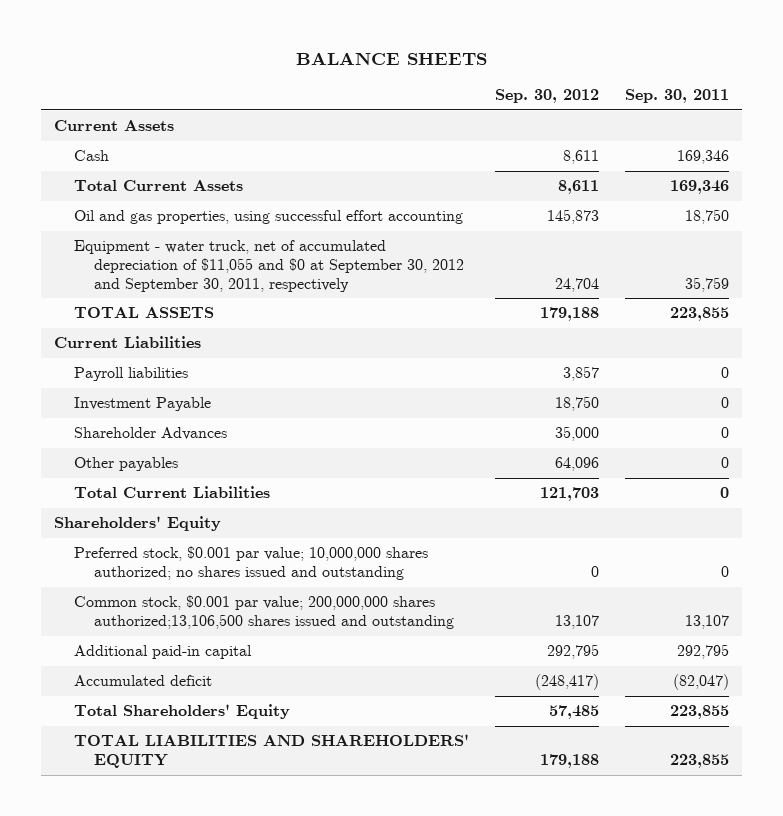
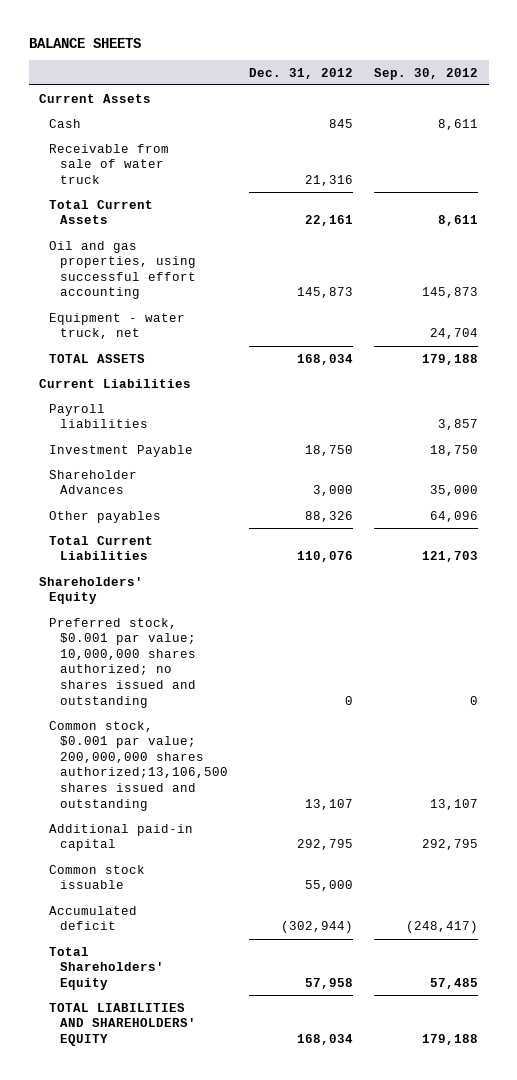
- | Sep. 30, 2012 | Sep. 30, 2011
+ | Dec. 31, 2012 | Sep. 30, 2012
+ Receivable from sale of water truck | 21,316 |
- Equipment - water truck, net of accumulated depreciation of $11,055 and $0 at September 30, 2012 and September 30, 2011, respectively | 24,704 | 35,759
+ Equipment - water truck, net | | 24,704
+ Common stock issuable | 55,000 |

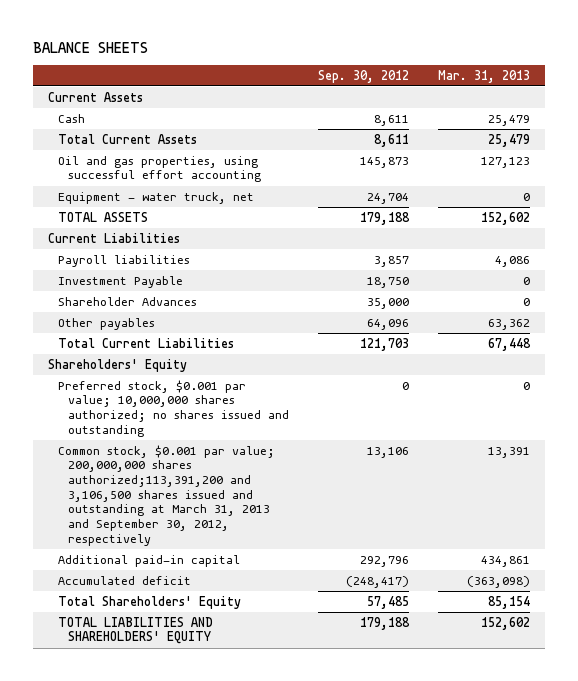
- | Dec. 31, 2012 | Sep. 30, 2012
+ | Sep. 30, 2012 | Mar. 31, 2013
- Receivable from sale of water truck | 21,316 |
- Common stock, $0.001 par value; 200,000,000 shares authorized;13,106,500 shares issued and outstanding | 13,107 | 13,107
- Additional paid-in capital | 292,795 | 292,795
- Common stock issuable | 55,000 |
+ Common stock, $0.001 par value; 200,000,000 shares authorized;113,391,200 and 3,106,500 shares issued and outstanding at March 31, 2013 and September 30, 2012, respectively | 13,106 | 13,391
+ Additional paid-in capital | 292,796 | 434,861

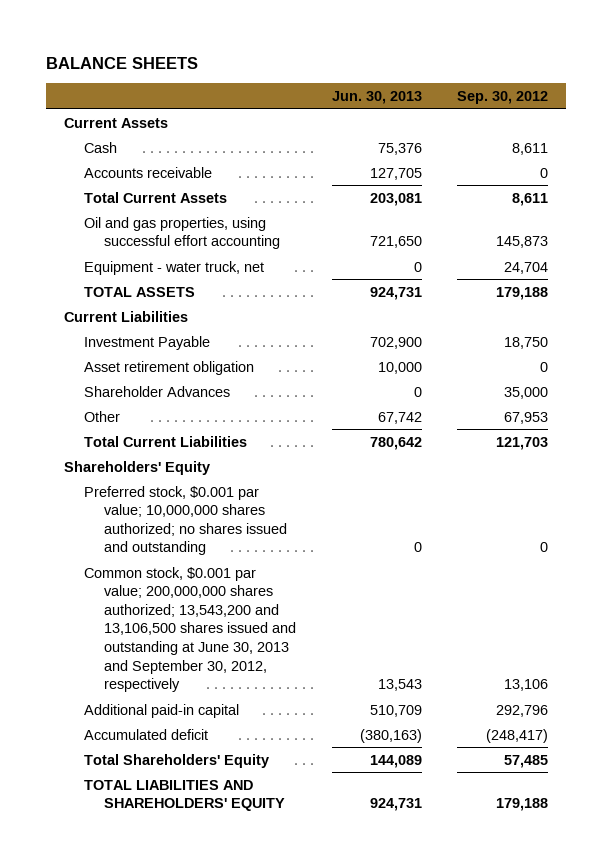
- | Sep. 30, 2012 | Mar. 31, 2013
+ | Jun. 30, 2013 | Sep. 30, 2012
+ Accounts receivable | 127,705 | 0
- Payroll liabilities | 3,857 | 4,086
+ Asset retirement obligation | 10,000 | 0
- Other payables | 64,096 | 63,362
+ Other | 67,742 | 67,953
- Common stock, $0.001 par value; 200,000,000 shares authorized;113,391,200 and 3,106,500 shares issued and outstanding at March 31, 2013 and September 30, 2012, respectively | 13,106 | 13,391
+ Common stock, $0.001 par value; 200,000,000 shares authorized; 13,543,200 and 13,106,500 shares issued and outstanding at June 30, 2013 and September 30, 2012, respectively | 13,543 | 13,106

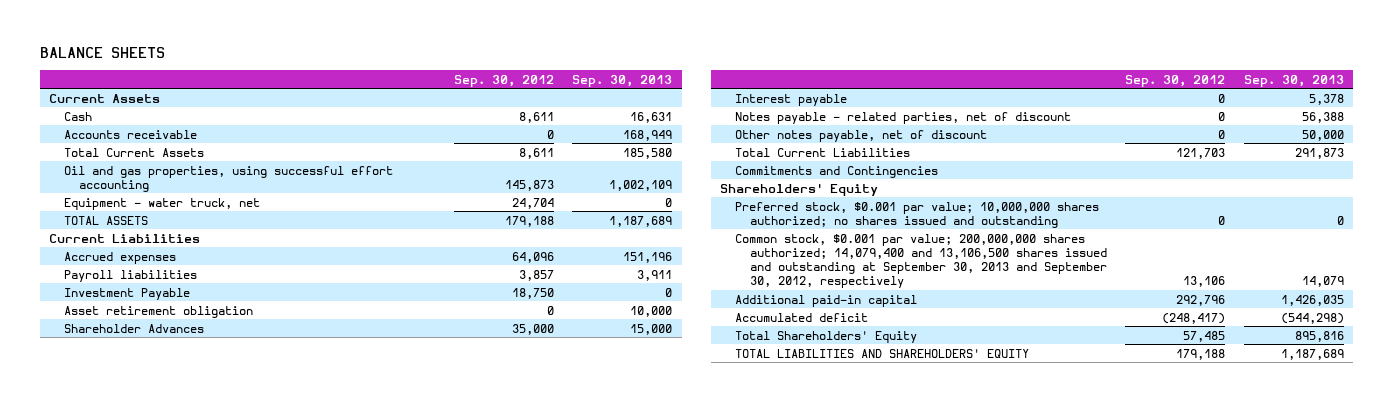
- | Jun. 30, 2013 | Sep. 30, 2012
+ | Sep. 30, 2012 | Sep. 30, 2013
+ Accrued expenses | 64,096 | 151,196
+ Payroll liabilities | 3,857 | 3,911
- Other | 67,742 | 67,953
+ Interest payable | 0 | 5,378
+ Notes payable - related parties, net of discount | 0 | 56,388
+ Other notes payable, net of discount | 0 | 50,000
+ Commitments and Contingencies
- Common stock, $0.001 par value; 200,000,000 shares authorized; 13,543,200 and 13,106,500 shares issued and outstanding at June 30, 2013 and September 30, 2012, respectively | 13,543 | 13,106
+ Common stock, $0.001 par value; 200,000,000 shares authorized; 14,079,400 and 13,106,500 shares issued and outstanding at September 30, 2013 and September 30, 2012, respectively | 13,106 | 14,079

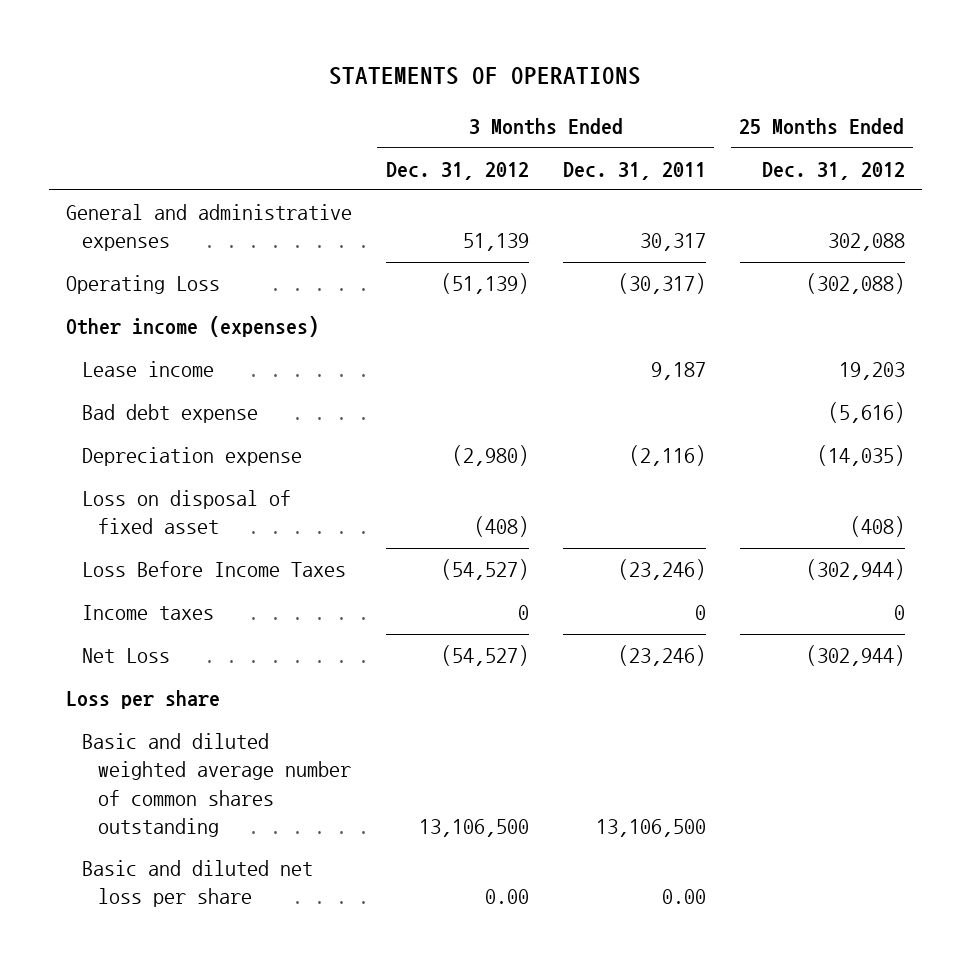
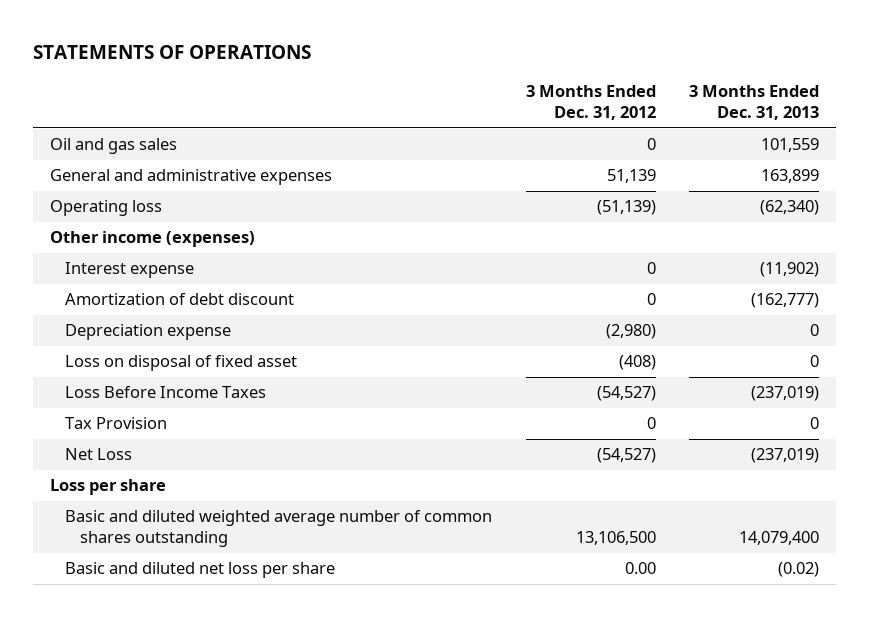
- | 3 Months Ended Dec. 31, 2012 | 3 Months Ended Dec. 31, 2011 | 25 Months Ended Dec. 31, 2012
+ | 3 Months Ended Dec. 31, 2012 | 3 Months Ended Dec. 31, 2013
+ Oil and gas sales | 0 | 101,559
- Operating Loss | (51,139) | (30,317) | (302,088)
+ Operating loss | (51,139) | (62,340)
- Lease income | | 9,187 | 19,203
- Bad debt expense | | | (5,616)
+ Interest expense | 0 | (11,902)
+ Amortization of debt discount | 0 | (162,777)
- Income taxes | 0 | 0 | 0
+ Tax Provision | 0 | 0

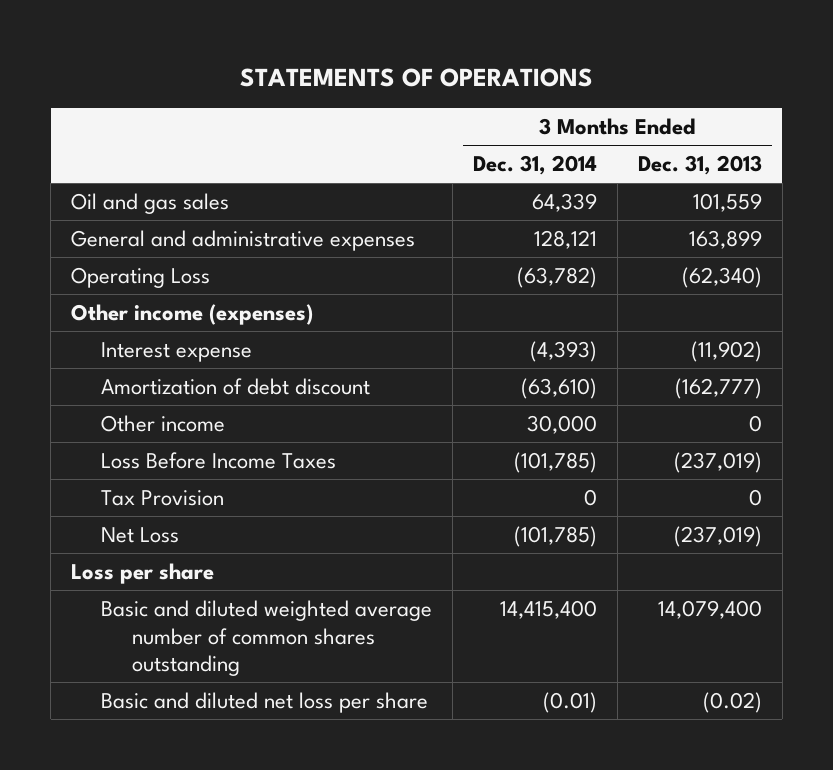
- | 3 Months Ended Dec. 31, 2012 | 3 Months Ended Dec. 31, 2013
+ | 3 Months Ended Dec. 31, 2014 | 3 Months Ended Dec. 31, 2013
- Operating loss | (51,139) | (62,340)
+ Operating Loss | (63,782) | (62,340)
- Depreciation expense | (2,980) | 0
- Loss on disposal of fixed asset | (408) | 0
+ Other income | 30,000 | 0

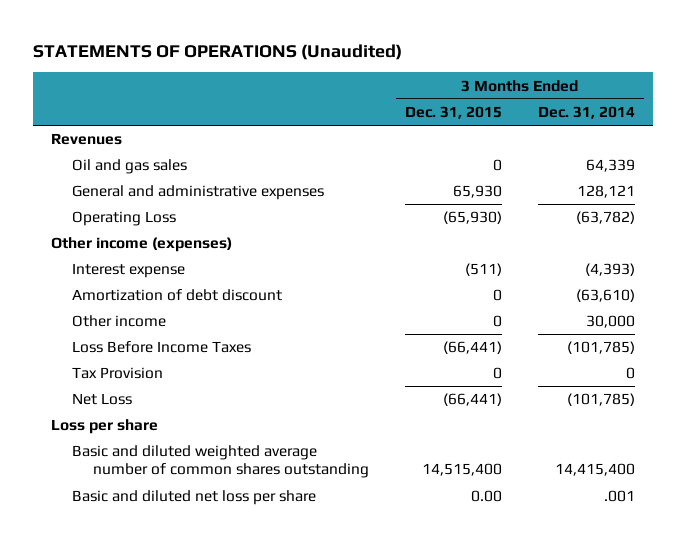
- STATEMENTS OF OPERATIONS
+ STATEMENTS OF OPERATIONS (Unaudited)
- | 3 Months Ended Dec. 31, 2014 | 3 Months Ended Dec. 31, 2013
+ | 3 Months Ended Dec. 31, 2015 | 3 Months Ended Dec. 31, 2014
+ Revenues
- Basic and diluted net loss per share | (0.01) | (0.02)
+ Basic and diluted net loss per share | 0.00 | .001

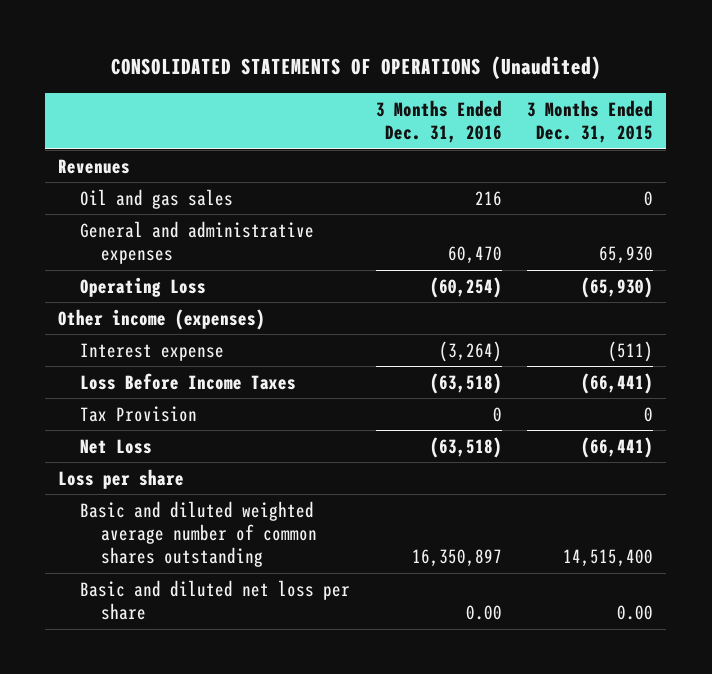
- STATEMENTS OF OPERATIONS (Unaudited)
+ CONSOLIDATED STATEMENTS OF OPERATIONS (Unaudited)
- | 3 Months Ended Dec. 31, 2015 | 3 Months Ended Dec. 31, 2014
+ | 3 Months Ended Dec. 31, 2016 | 3 Months Ended Dec. 31, 2015
- Amortization of debt discount | 0 | (63,610)
- Other income | 0 | 30,000

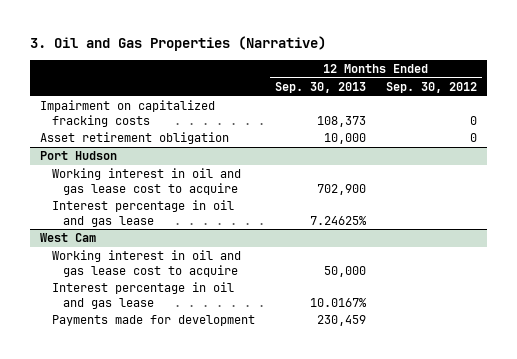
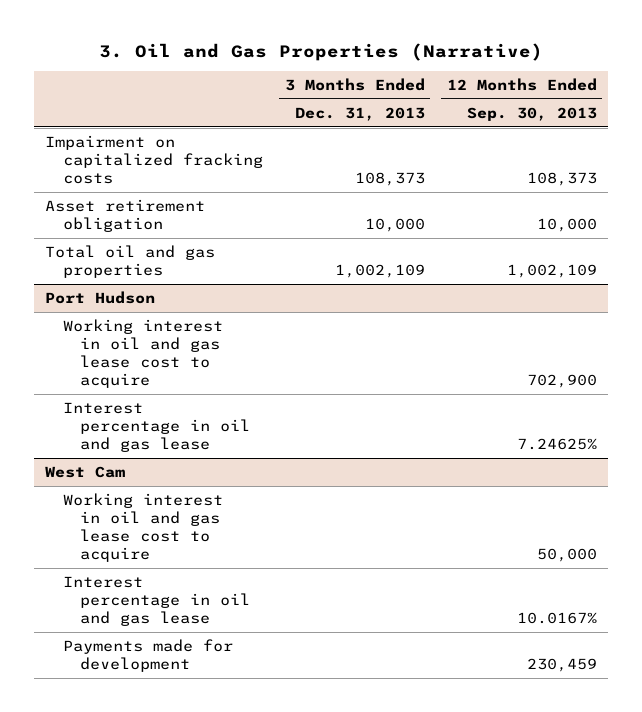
- | 12 Months Ended Sep. 30, 2013 | 12 Months Ended Sep. 30, 2012
+ | 3 Months Ended Dec. 31, 2013 | 12 Months Ended Sep. 30, 2013
+ Total oil and gas properties | 1,002,109 | 1,002,109

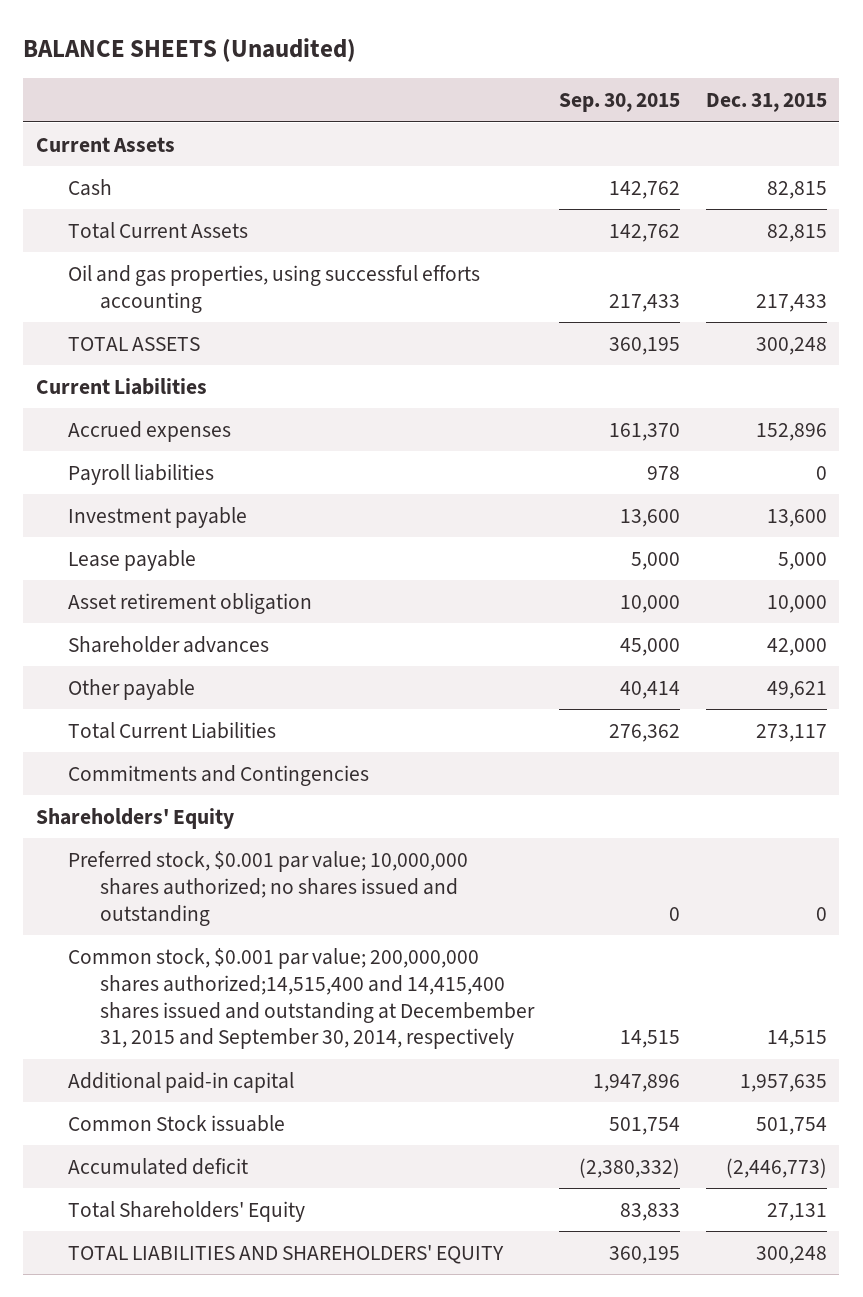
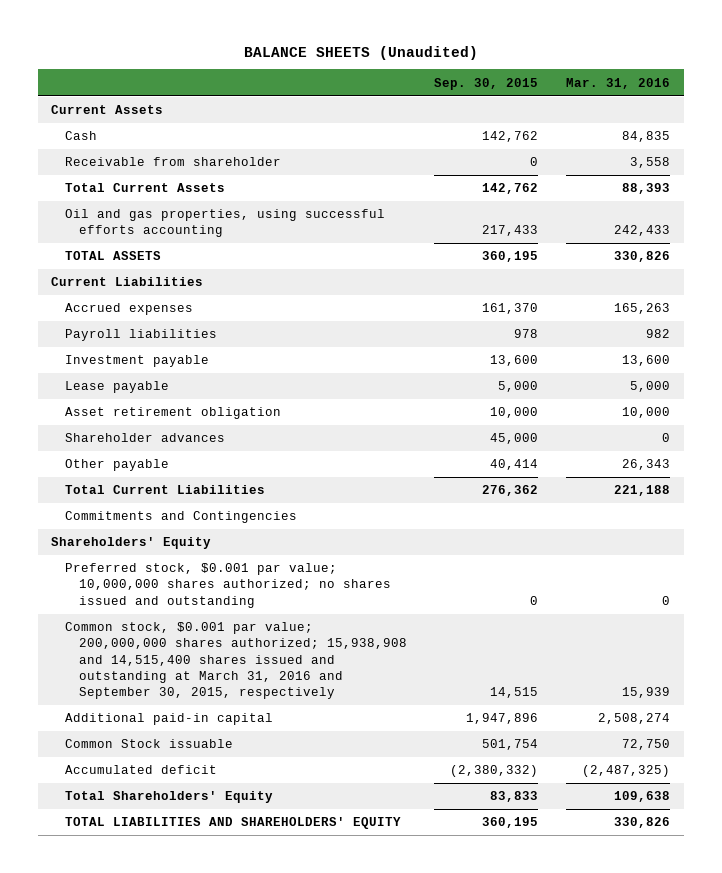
- | Sep. 30, 2015 | Dec. 31, 2015
+ | Sep. 30, 2015 | Mar. 31, 2016
+ Receivable from shareholder | 0 | 3,558
- Common stock, $0.001 par value; 200,000,000 shares authorized;14,515,400 and 14,415,400 shares issued and outstanding at Decembember 31, 2015 and September 30, 2014, respectively | 14,515 | 14,515
+ Common stock, $0.001 par value; 200,000,000 shares authorized; 15,938,908 and 14,515,400 shares issued and outstanding at March 31, 2016 and September 30, 2015, respectively | 14,515 | 15,939

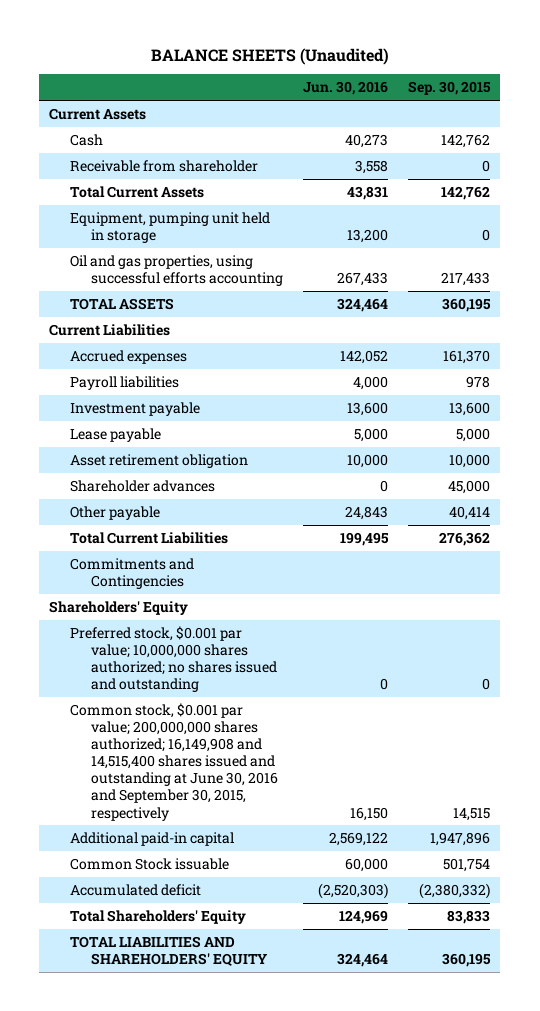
- | Sep. 30, 2015 | Mar. 31, 2016
+ | Jun. 30, 2016 | Sep. 30, 2015
+ Equipment, pumping unit held in storage | 13,200 | 0
- Common stock, $0.001 par value; 200,000,000 shares authorized; 15,938,908 and 14,515,400 shares issued and outstanding at March 31, 2016 and September 30, 2015, respectively | 14,515 | 15,939
+ Common stock, $0.001 par value; 200,000,000 shares authorized; 16,149,908 and 14,515,400 shares issued and outstanding at June 30, 2016 and September 30, 2015, respectively | 16,150 | 14,515

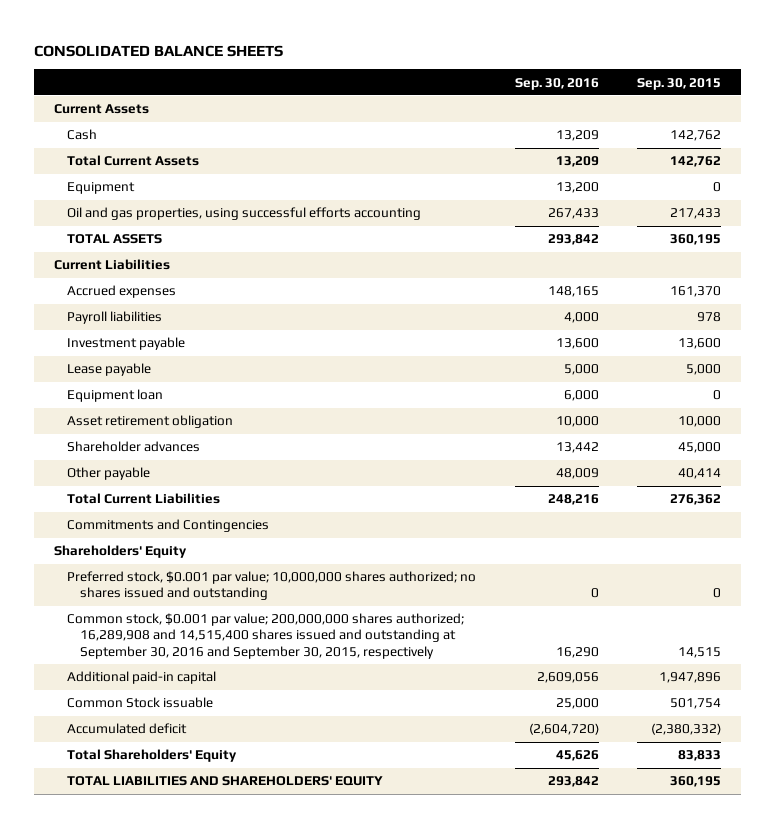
- BALANCE SHEETS (Unaudited)
+ CONSOLIDATED BALANCE SHEETS
- | Jun. 30, 2016 | Sep. 30, 2015
+ | Sep. 30, 2016 | Sep. 30, 2015
- Receivable from shareholder | 3,558 | 0
- Equipment, pumping unit held in storage | 13,200 | 0
+ Equipment | 13,200 | 0
+ Equipment loan | 6,000 | 0
- Common stock, $0.001 par value; 200,000,000 shares authorized; 16,149,908 and 14,515,400 shares issued and outstanding at June 30, 2016 and September 30, 2015, respectively | 16,150 | 14,515
+ Common stock, $0.001 par value; 200,000,000 shares authorized; 16,289,908 and 14,515,400 shares issued and outstanding at September 30, 2016 and September 30, 2015, respectively | 16,290 | 14,515

